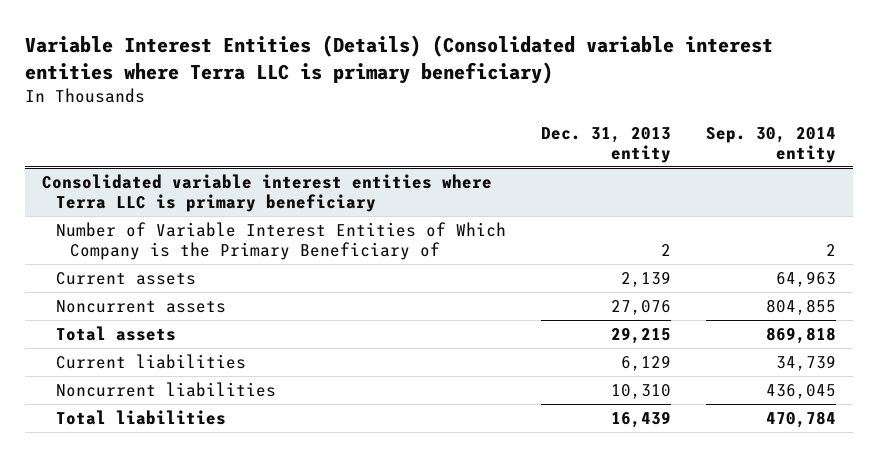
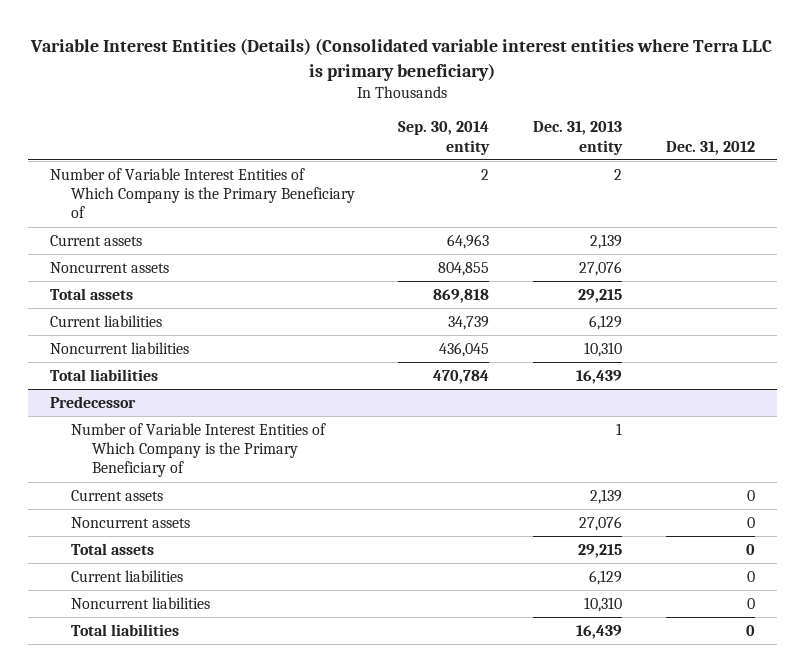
- | Dec. 31, 2013 entity | Sep. 30, 2014 entity
+ | Sep. 30, 2014 entity | Dec. 31, 2013 entity | Dec. 31, 2012
- Consolidated variable interest entities where Terra LLC is primary beneficiary
+ Predecessor
+ Number of Variable Interest Entities of Which Company is the Primary Beneficiary of | | 1 |
+ Current assets | | 2,139 | 0
+ Noncurrent assets | | 27,076 | 0
+ Total assets | | 29,215 | 0
+ Current liabilities | | 6,129 | 0
+ Noncurrent liabilities | | 10,310 | 0
+ Total liabilities | | 16,439 | 0

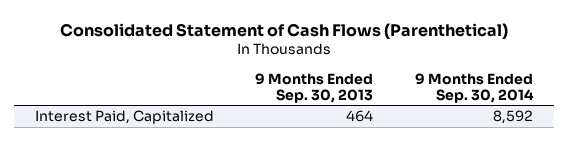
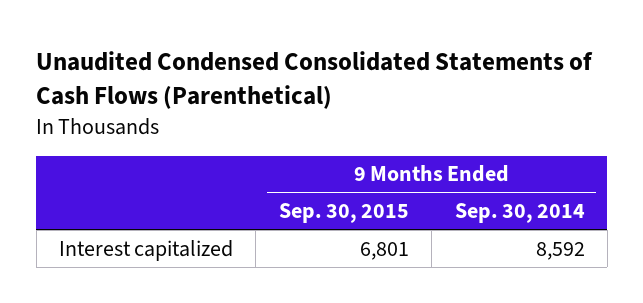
- Consolidated Statement of Cash Flows (Parenthetical)
+ Unaudited Condensed Consolidated Statements of Cash Flows (Parenthetical)
- | 9 Months Ended Sep. 30, 2013 | 9 Months Ended Sep. 30, 2014
+ | 9 Months Ended Sep. 30, 2015 | 9 Months Ended Sep. 30, 2014
- Interest Paid, Capitalized | 464 | 8,592
+ Interest capitalized | 6,801 | 8,592

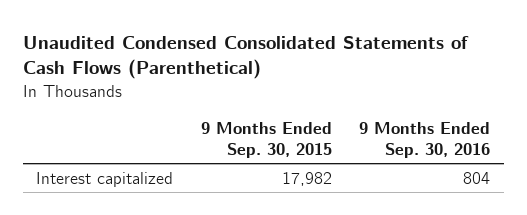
- | 9 Months Ended Sep. 30, 2015 | 9 Months Ended Sep. 30, 2014
+ | 9 Months Ended Sep. 30, 2015 | 9 Months Ended Sep. 30, 2016
- Interest capitalized | 6,801 | 8,592
+ Interest capitalized | 17,982 | 804

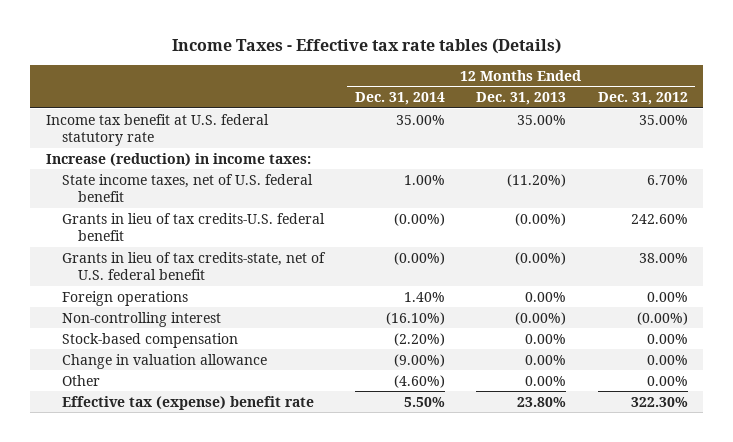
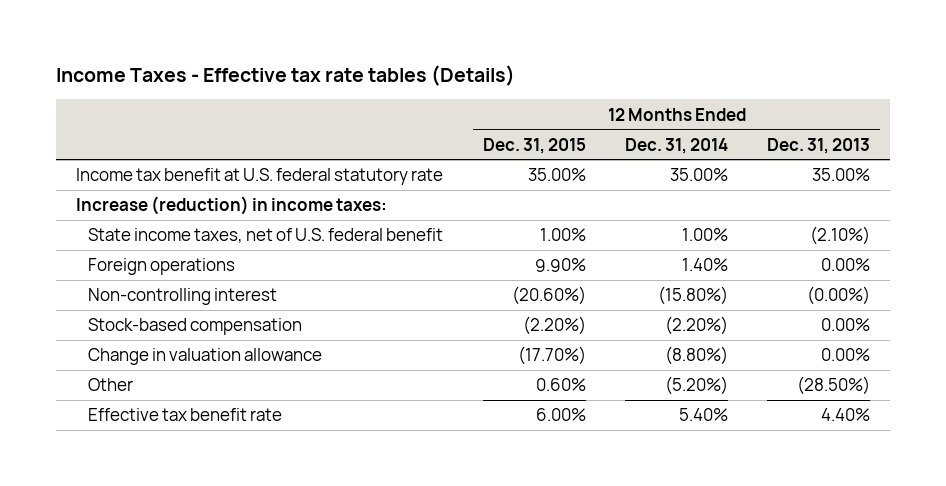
- | 12 Months Ended Dec. 31, 2014 | 12 Months Ended Dec. 31, 2013 | 12 Months Ended Dec. 31, 2012
+ | 12 Months Ended Dec. 31, 2015 | 12 Months Ended Dec. 31, 2014 | 12 Months Ended Dec. 31, 2013
- State income taxes, net of U.S. federal benefit | 1.00% | (11.20%) | 6.70%
- Grants in lieu of tax credits-U.S. federal benefit | (0.00%) | (0.00%) | 242.60%
- Grants in lieu of tax credits-state, net of U.S. federal benefit | (0.00%) | (0.00%) | 38.00%
+ State income taxes, net of U.S. federal benefit | 1.00% | 1.00% | (2.10%)
- Non-controlling interest | (16.10%) | (0.00%) | (0.00%)
+ Non-controlling interest | (20.60%) | (15.80%) | (0.00%)
- Change in valuation allowance | (9.00%) | 0.00% | 0.00%
- Other | (4.60%) | 0.00% | 0.00%
- Effective tax (expense) benefit rate | 5.50% | 23.80% | 322.30%
+ Change in valuation allowance | (17.70%) | (8.80%) | 0.00%
+ Other | 0.60% | (5.20%) | (28.50%)
+ Effective tax benefit rate | 6.00% | 5.40% | 4.40%

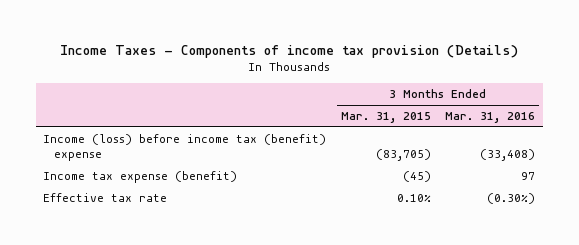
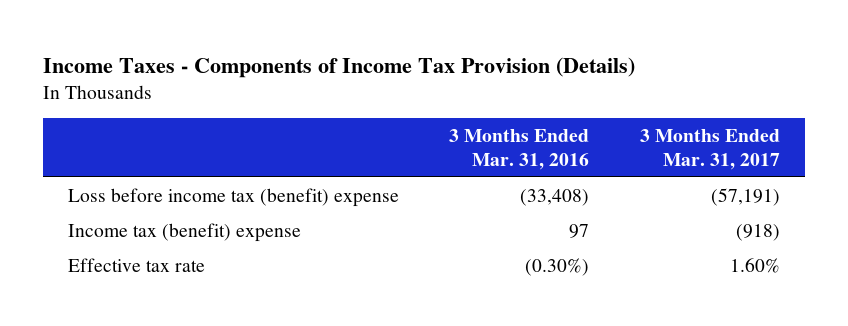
- Income Taxes - Components of income tax provision (Details)
+ Income Taxes - Components of Income Tax Provision (Details)
- | 3 Months Ended Mar. 31, 2015 | 3 Months Ended Mar. 31, 2016
+ | 3 Months Ended Mar. 31, 2016 | 3 Months Ended Mar. 31, 2017
- Income (loss) before income tax (benefit) expense | (83,705) | (33,408)
- Income tax expense (benefit) | (45) | 97
+ Loss before income tax (benefit) expense | (33,408) | (57,191)
+ Income tax (benefit) expense | 97 | (918)

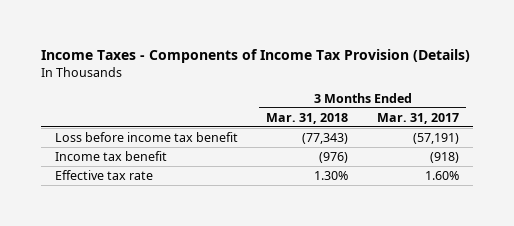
- | 3 Months Ended Mar. 31, 2016 | 3 Months Ended Mar. 31, 2017
+ | 3 Months Ended Mar. 31, 2018 | 3 Months Ended Mar. 31, 2017
- Loss before income tax (benefit) expense | (33,408) | (57,191)
- Income tax (benefit) expense | 97 | (918)
+ Loss before income tax benefit | (77,343) | (57,191)
+ Income tax benefit | (976) | (918)

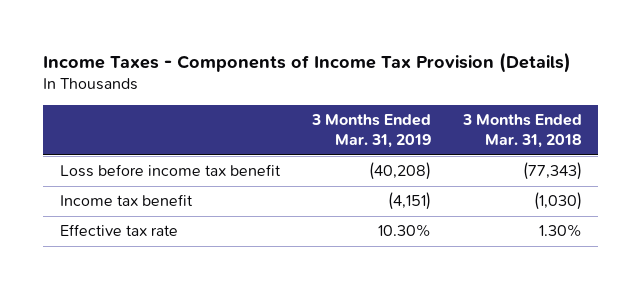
- | 3 Months Ended Mar. 31, 2018 | 3 Months Ended Mar. 31, 2017
+ | 3 Months Ended Mar. 31, 2019 | 3 Months Ended Mar. 31, 2018
- Income tax benefit | (976) | (918)
+ Income tax benefit | (4,151) | (1,030)

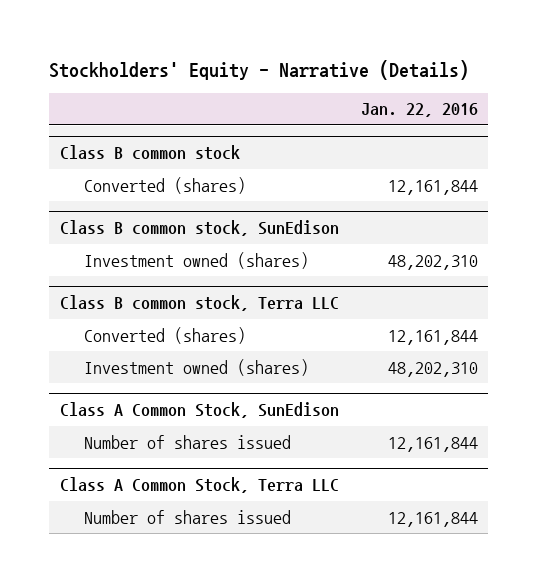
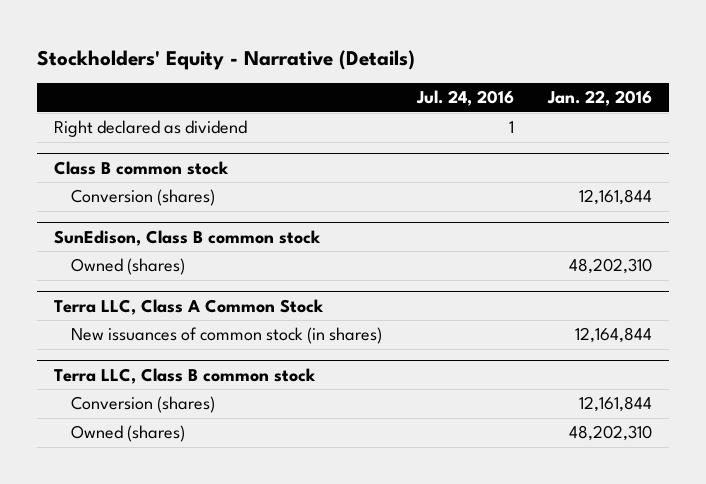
- | Jan. 22, 2016
+ | Jul. 24, 2016 | Jan. 22, 2016
+ Right declared as dividend | 1 |
@ Class B common stock
- Converted (shares) | 12,161,844
- Class B common stock, SunEdison
- Investment owned (shares) | 48,202,310
- Class B common stock, Terra LLC
- Converted (shares) | 12,161,844
- Investment owned (shares) | 48,202,310
- Class A Common Stock, SunEdison
- Number of shares issued | 12,161,844
- Class A Common Stock, Terra LLC
- Number of shares issued | 12,161,844
@ Class B common stock
+ Conversion (shares) | | 12,161,844
+ SunEdison, Class B common stock
+ Owned (shares) | | 48,202,310
+ Terra LLC, Class A Common Stock
+ New issuances of common stock (in shares) | | 12,164,844
+ Terra LLC, Class B common stock
+ Conversion (shares) | | 12,161,844
+ Owned (shares) | | 48,202,310

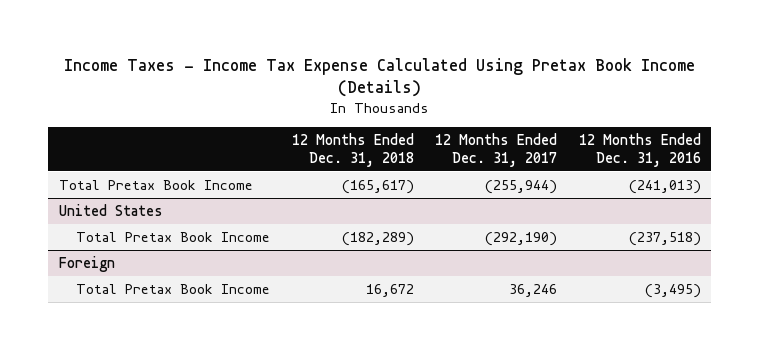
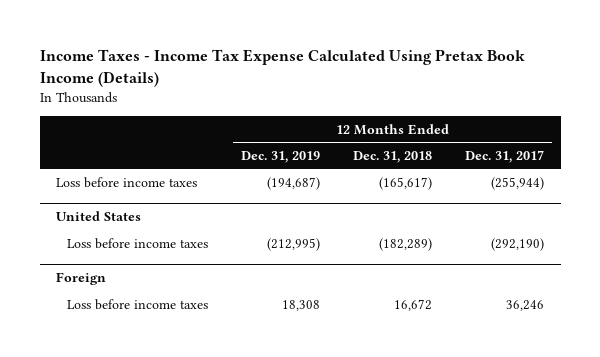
- | 12 Months Ended Dec. 31, 2018 | 12 Months Ended Dec. 31, 2017 | 12 Months Ended Dec. 31, 2016
+ | 12 Months Ended Dec. 31, 2019 | 12 Months Ended Dec. 31, 2018 | 12 Months Ended Dec. 31, 2017
- Total Pretax Book Income | (165,617) | (255,944) | (241,013)
+ Loss before income taxes | (194,687) | (165,617) | (255,944)
@ United States
- Total Pretax Book Income | (182,289) | (292,190) | (237,518)
+ Loss before income taxes | (212,995) | (182,289) | (292,190)
@ Foreign
- Total Pretax Book Income | 16,672 | 36,246 | (3,495)
+ Loss before income taxes | 18,308 | 16,672 | 36,246

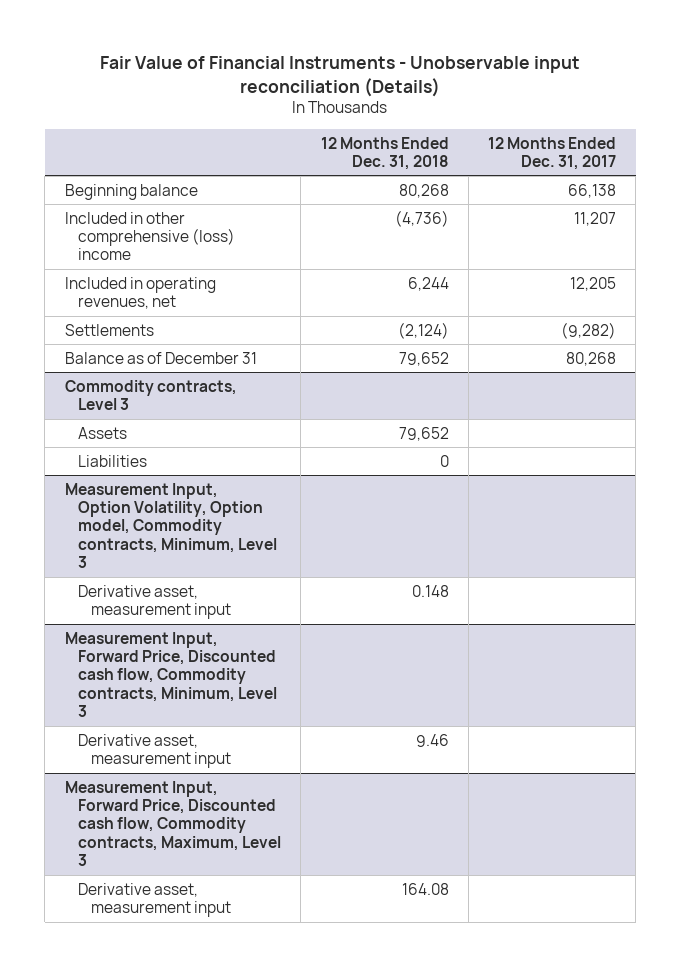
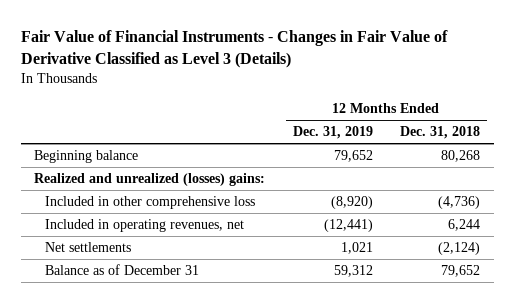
- Fair Value of Financial Instruments - Unobservable input reconciliation (Details)
+ Fair Value of Financial Instruments - Changes in Fair Value of Derivative Classified as Level 3 (Details)
- | 12 Months Ended Dec. 31, 2018 | 12 Months Ended Dec. 31, 2017
+ | 12 Months Ended Dec. 31, 2019 | 12 Months Ended Dec. 31, 2018
- Included in other comprehensive (loss) income | (4,736) | 11,207
+ Realized and unrealized (losses) gains:
+ Included in other comprehensive loss | (8,920) | (4,736)
- Settlements | (2,124) | (9,282)
+ Net settlements | 1,021 | (2,124)
- Commodity contracts, Level 3
- Assets | 79,652 |
- Liabilities | 0 |
- Measurement Input, Option Volatility, Option model, Commodity contracts, Minimum, Level 3
- Derivative asset, measurement input | 0.148 |
- Measurement Input, Forward Price, Discounted cash flow, Commodity contracts, Minimum, Level 3
- Derivative asset, measurement input | 9.46 |
- Measurement Input, Forward Price, Discounted cash flow, Commodity contracts, Maximum, Level 3
- Derivative asset, measurement input | 164.08 |

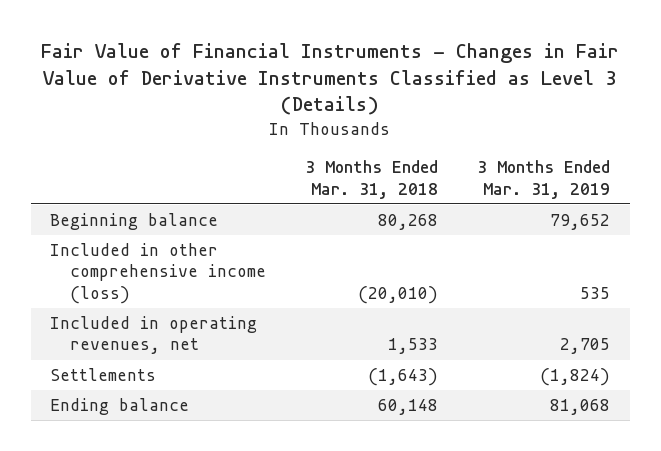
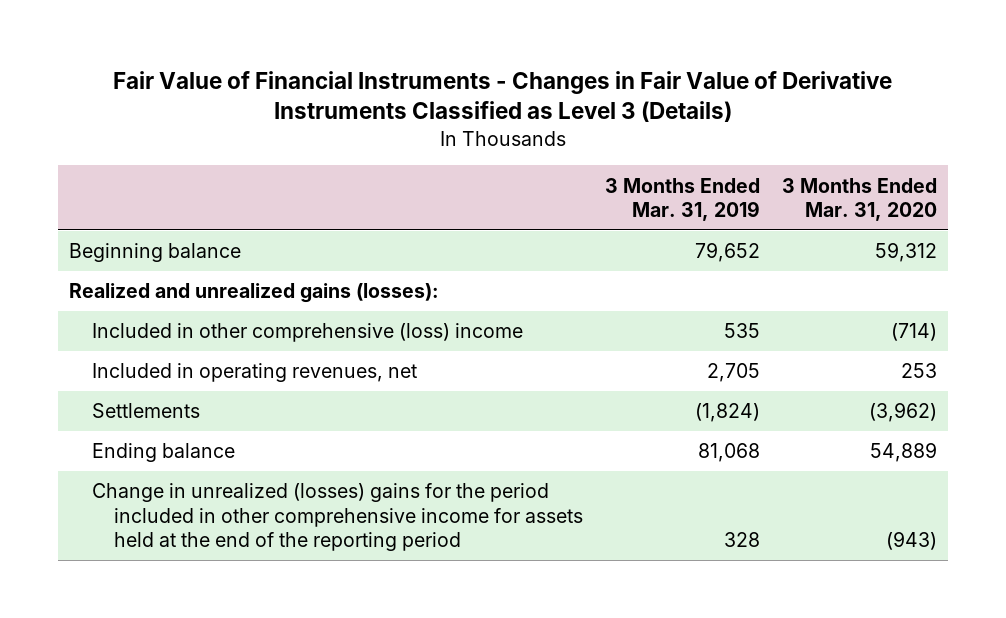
- | 3 Months Ended Mar. 31, 2018 | 3 Months Ended Mar. 31, 2019
+ | 3 Months Ended Mar. 31, 2019 | 3 Months Ended Mar. 31, 2020
- Included in other comprehensive income (loss) | (20,010) | 535
+ Realized and unrealized gains (losses):
+ Included in other comprehensive (loss) income | 535 | (714)
+ Change in unrealized (losses) gains for the period included in other comprehensive income for assets held at the end of the reporting period | 328 | (943)

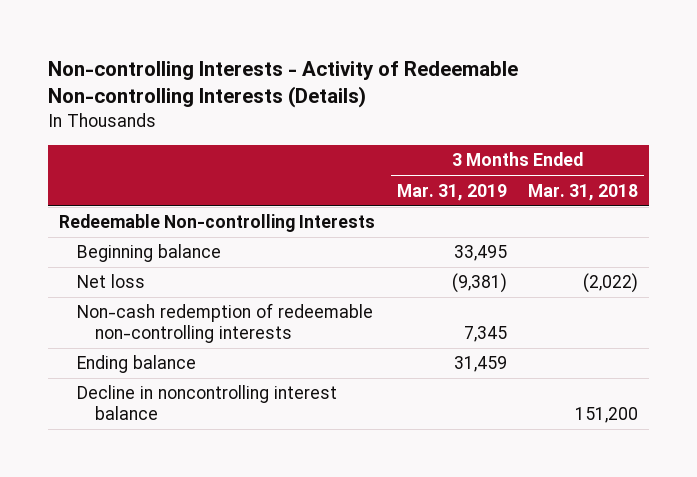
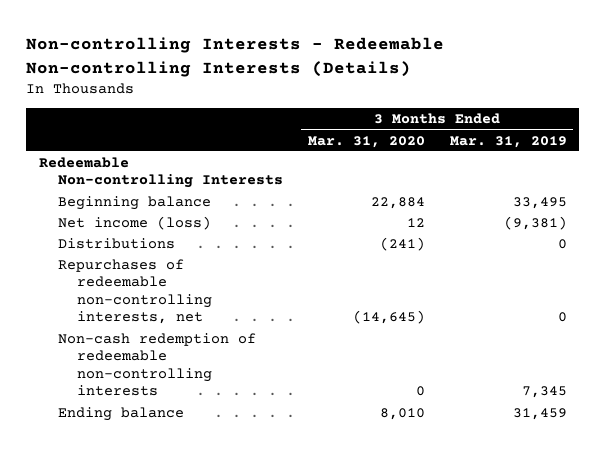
- Non-controlling Interests - Activity of Redeemable Non-controlling Interests (Details)
+ Non-controlling Interests - Redeemable Non-controlling Interests (Details)
- | 3 Months Ended Mar. 31, 2019 | 3 Months Ended Mar. 31, 2018
+ | 3 Months Ended Mar. 31, 2020 | 3 Months Ended Mar. 31, 2019
- Net loss | (9,381) | (2,022)
+ Net income (loss) | 12 | (9,381)
+ Distributions | (241) | 0
+ Repurchases of redeemable non-controlling interests, net | (14,645) | 0
- Decline in noncontrolling interest balance | | 151,200

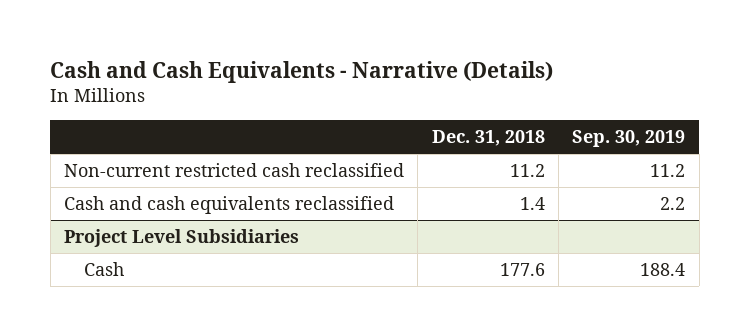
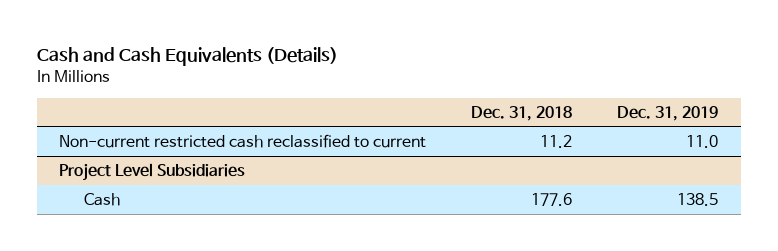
- Cash and Cash Equivalents - Narrative (Details)
+ Cash and Cash Equivalents (Details)
- | Dec. 31, 2018 | Sep. 30, 2019
+ | Dec. 31, 2018 | Dec. 31, 2019
- Non-current restricted cash reclassified | 11.2 | 11.2
- Cash and cash equivalents reclassified | 1.4 | 2.2
+ Non-current restricted cash reclassified to current | 11.2 | 11.0

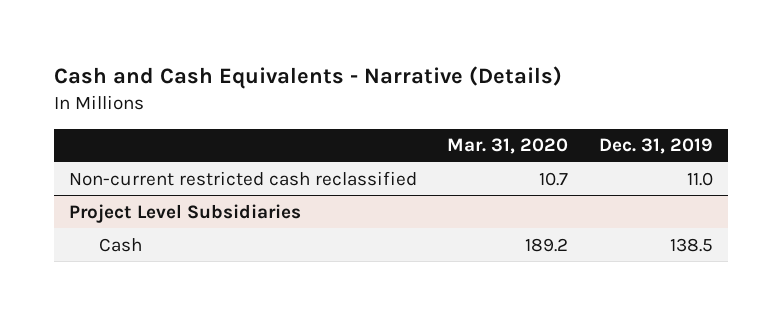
- Cash and Cash Equivalents (Details)
+ Cash and Cash Equivalents - Narrative (Details)
- | Dec. 31, 2018 | Dec. 31, 2019
+ | Mar. 31, 2020 | Dec. 31, 2019
- Non-current restricted cash reclassified to current | 11.2 | 11.0
+ Non-current restricted cash reclassified | 10.7 | 11.0

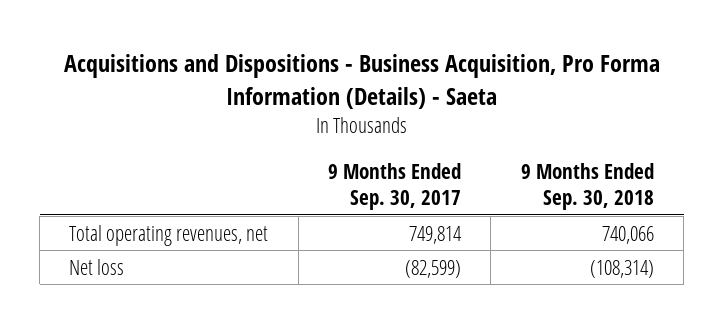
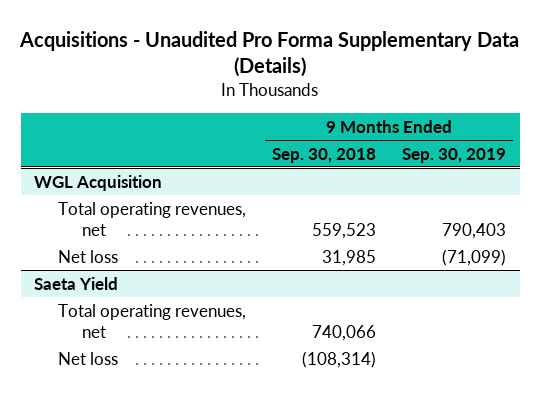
- Acquisitions and Dispositions - Business Acquisition, Pro Forma Information (Details) - Saeta
+ Acquisitions - Unaudited Pro Forma Supplementary Data (Details)
- | 9 Months Ended Sep. 30, 2017 | 9 Months Ended Sep. 30, 2018
+ | 9 Months Ended Sep. 30, 2018 | 9 Months Ended Sep. 30, 2019
+ WGL Acquisition
+ Total operating revenues, net | 559,523 | 790,403
+ Net loss | 31,985 | (71,099)
+ Saeta Yield

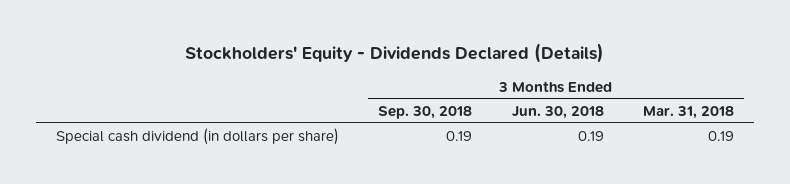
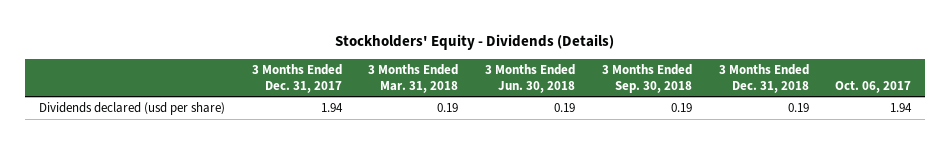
- Stockholders' Equity - Dividends Declared (Details)
+ Stockholders' Equity - Dividends (Details)
- | 3 Months Ended Sep. 30, 2018 | 3 Months Ended Jun. 30, 2018 | 3 Months Ended Mar. 31, 2018
+ | 3 Months Ended Dec. 31, 2017 | 3 Months Ended Mar. 31, 2018 | 3 Months Ended Jun. 30, 2018 | 3 Months Ended Sep. 30, 2018 | 3 Months Ended Dec. 31, 2018 | Oct. 06, 2017
- Special cash dividend (in dollars per share) | 0.19 | 0.19 | 0.19
+ Dividends declared (usd per share) | 1.94 | 0.19 | 0.19 | 0.19 | 0.19 | 1.94

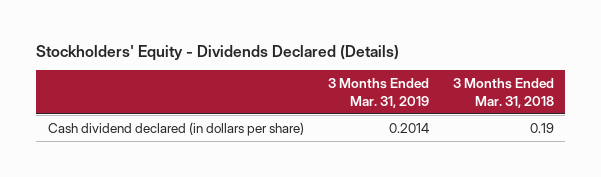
- Stockholders' Equity - Dividends (Details)
+ Stockholders' Equity - Dividends Declared (Details)
- | 3 Months Ended Dec. 31, 2017 | 3 Months Ended Mar. 31, 2018 | 3 Months Ended Jun. 30, 2018 | 3 Months Ended Sep. 30, 2018 | 3 Months Ended Dec. 31, 2018 | Oct. 06, 2017
+ | 3 Months Ended Mar. 31, 2019 | 3 Months Ended Mar. 31, 2018
- Dividends declared (usd per share) | 1.94 | 0.19 | 0.19 | 0.19 | 0.19 | 1.94
+ Cash dividend declared (in dollars per share) | 0.2014 | 0.19

